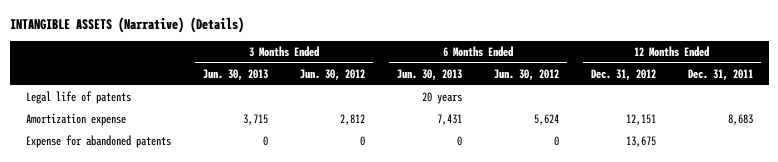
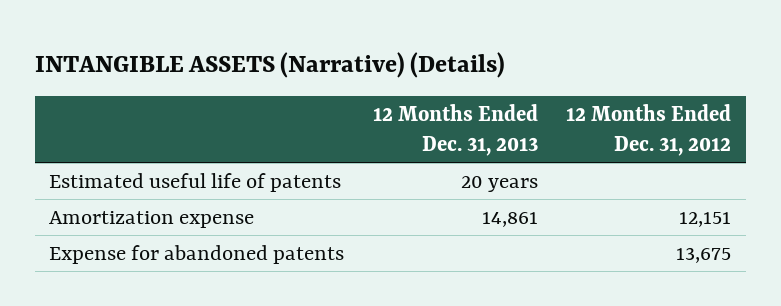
- | 3 Months Ended Jun. 30, 2013 | 3 Months Ended Jun. 30, 2012 | 6 Months Ended Jun. 30, 2013 | 6 Months Ended Jun. 30, 2012 | 12 Months Ended Dec. 31, 2012 | 12 Months Ended Dec. 31, 2011
+ | 12 Months Ended Dec. 31, 2013 | 12 Months Ended Dec. 31, 2012
- Legal life of patents | | | 20 years | | |
+ Estimated useful life of patents | 20 years |

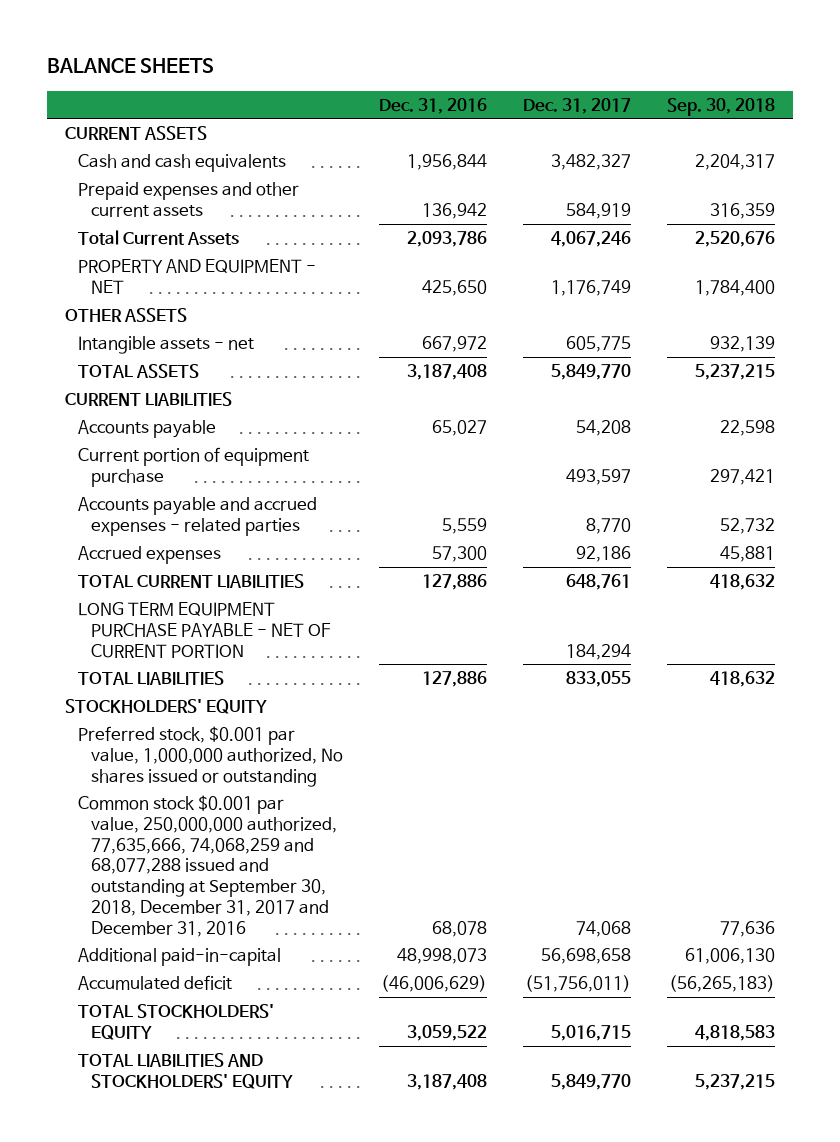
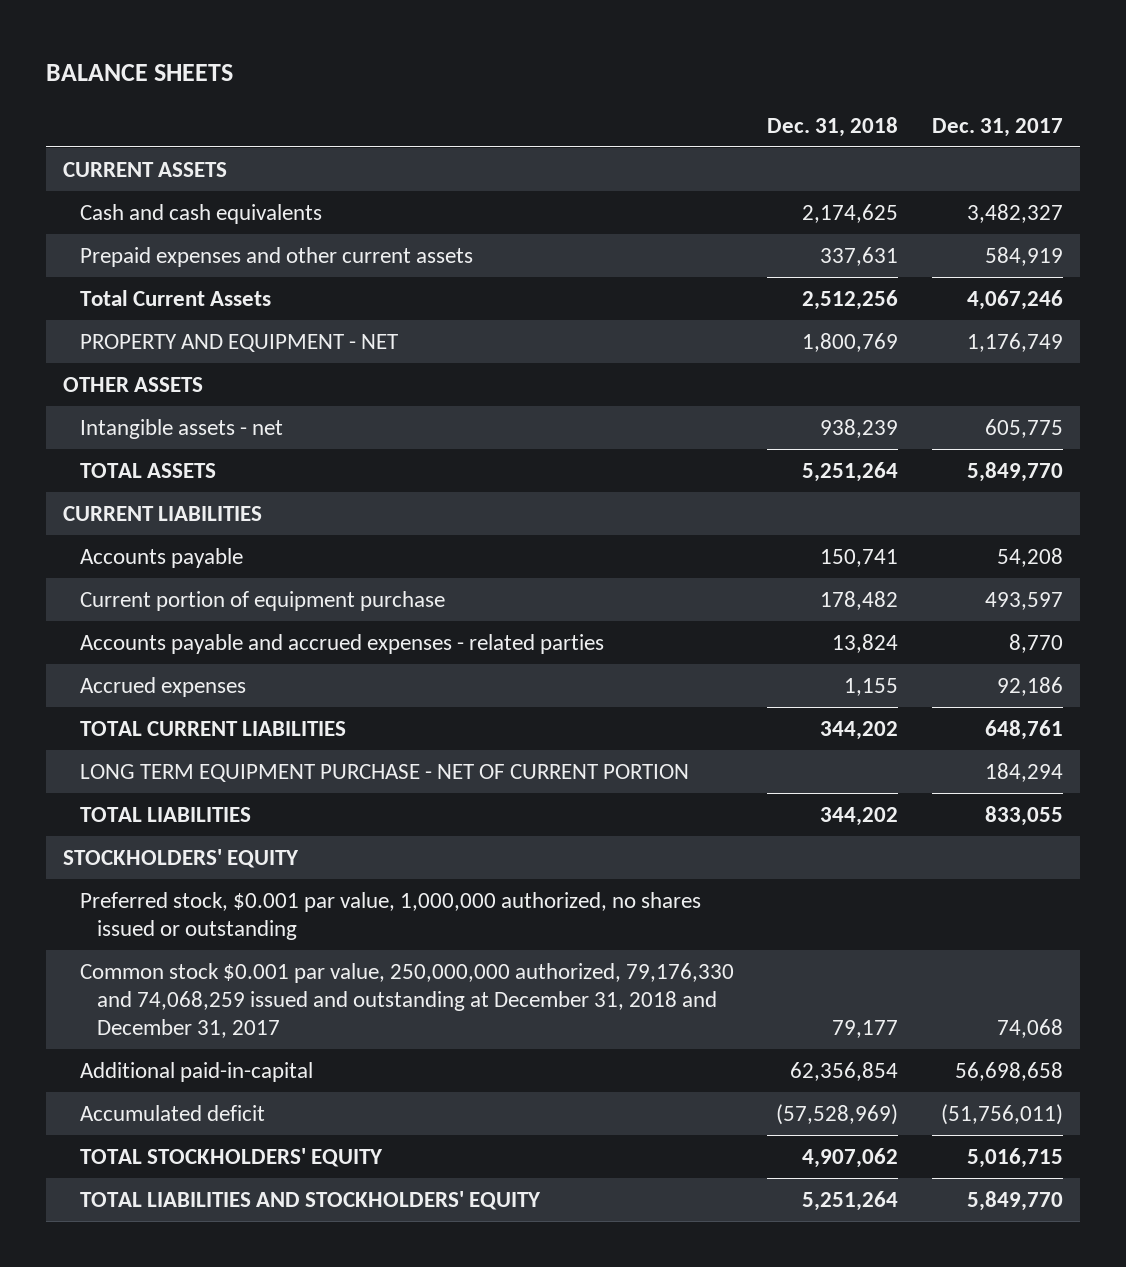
- | Dec. 31, 2016 | Dec. 31, 2017 | Sep. 30, 2018
+ | Dec. 31, 2018 | Dec. 31, 2017
- LONG TERM EQUIPMENT PURCHASE PAYABLE - NET OF CURRENT PORTION | | 184,294 |
+ LONG TERM EQUIPMENT PURCHASE - NET OF CURRENT PORTION | | 184,294
- Preferred stock, $0.001 par value, 1,000,000 authorized, No shares issued or outstanding
- Common stock $0.001 par value, 250,000,000 authorized, 77,635,666, 74,068,259 and 68,077,288 issued and outstanding at September 30, 2018, December 31, 2017 and December 31, 2016 | 68,078 | 74,068 | 77,636
+ Preferred stock, $0.001 par value, 1,000,000 authorized, no shares issued or outstanding
+ Common stock $0.001 par value, 250,000,000 authorized, 79,176,330 and 74,068,259 issued and outstanding at December 31, 2018 and December 31, 2017 | 79,177 | 74,068

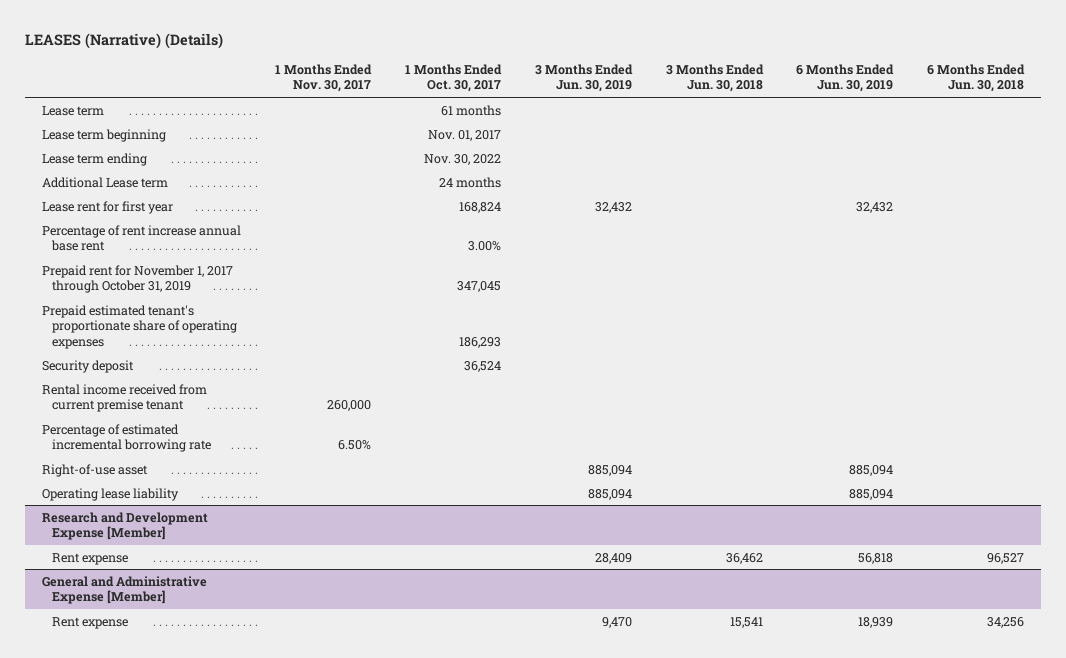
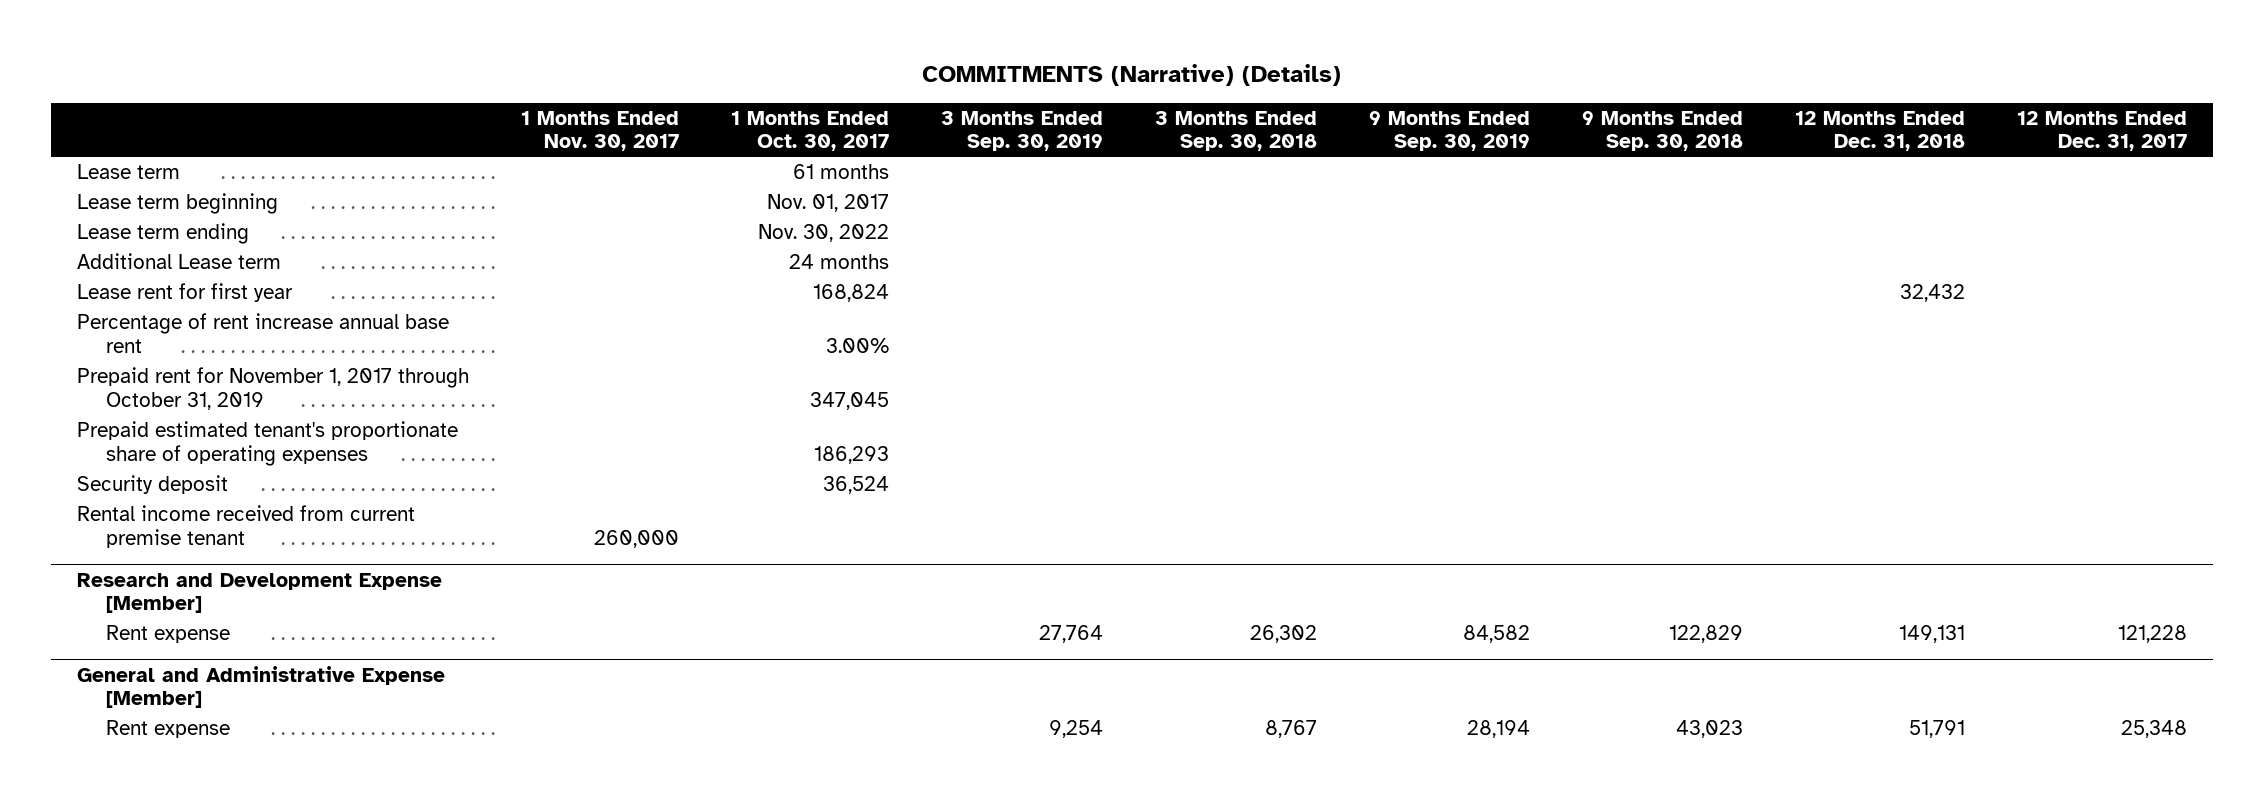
- LEASES (Narrative) (Details)
+ COMMITMENTS (Narrative) (Details)
- | 1 Months Ended Nov. 30, 2017 | 1 Months Ended Oct. 30, 2017 | 3 Months Ended Jun. 30, 2019 | 3 Months Ended Jun. 30, 2018 | 6 Months Ended Jun. 30, 2019 | 6 Months Ended Jun. 30, 2018
+ | 1 Months Ended Nov. 30, 2017 | 1 Months Ended Oct. 30, 2017 | 3 Months Ended Sep. 30, 2019 | 3 Months Ended Sep. 30, 2018 | 9 Months Ended Sep. 30, 2019 | 9 Months Ended Sep. 30, 2018 | 12 Months Ended Dec. 31, 2018 | 12 Months Ended Dec. 31, 2017
- Percentage of estimated incremental borrowing rate | 6.50% | | | | |
- Right-of-use asset | | | 885,094 | | 885,094 |
- Operating lease liability | | | 885,094 | | 885,094 |

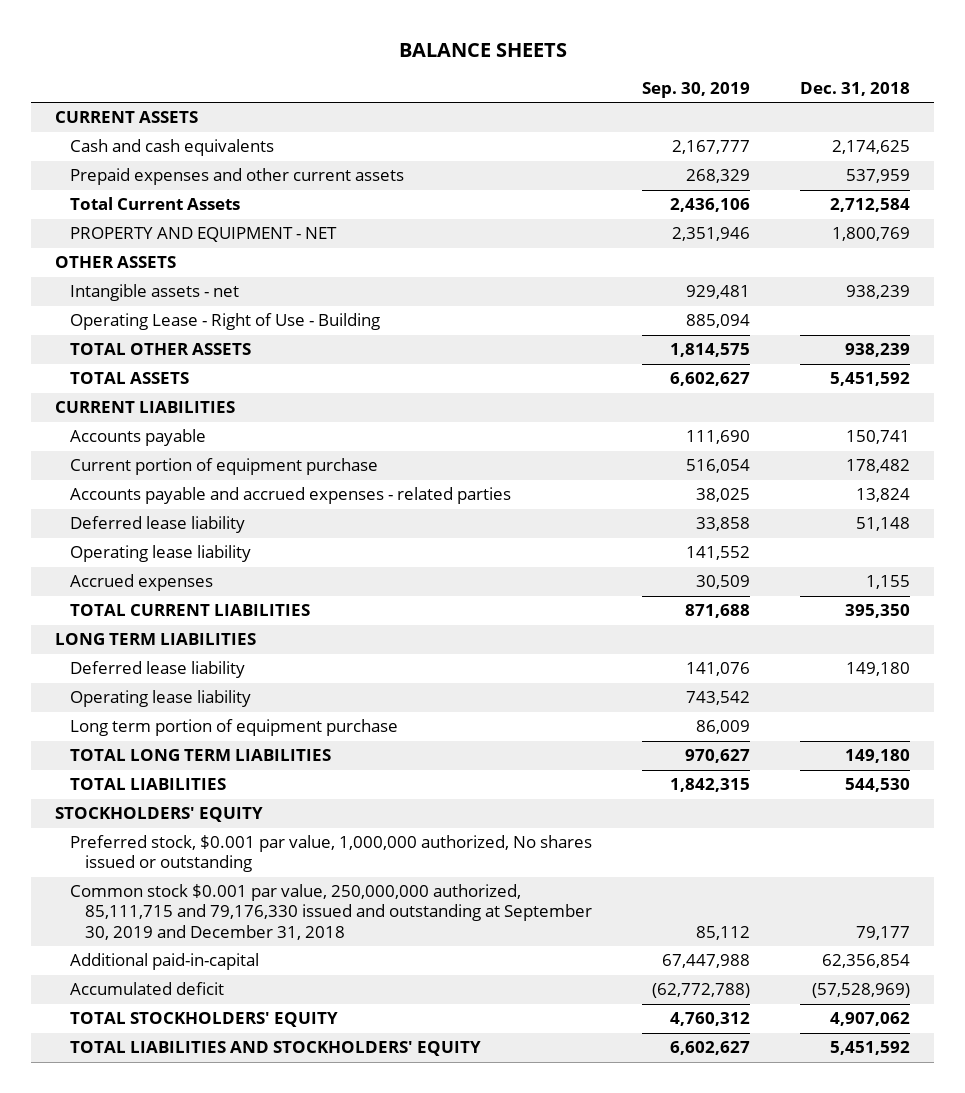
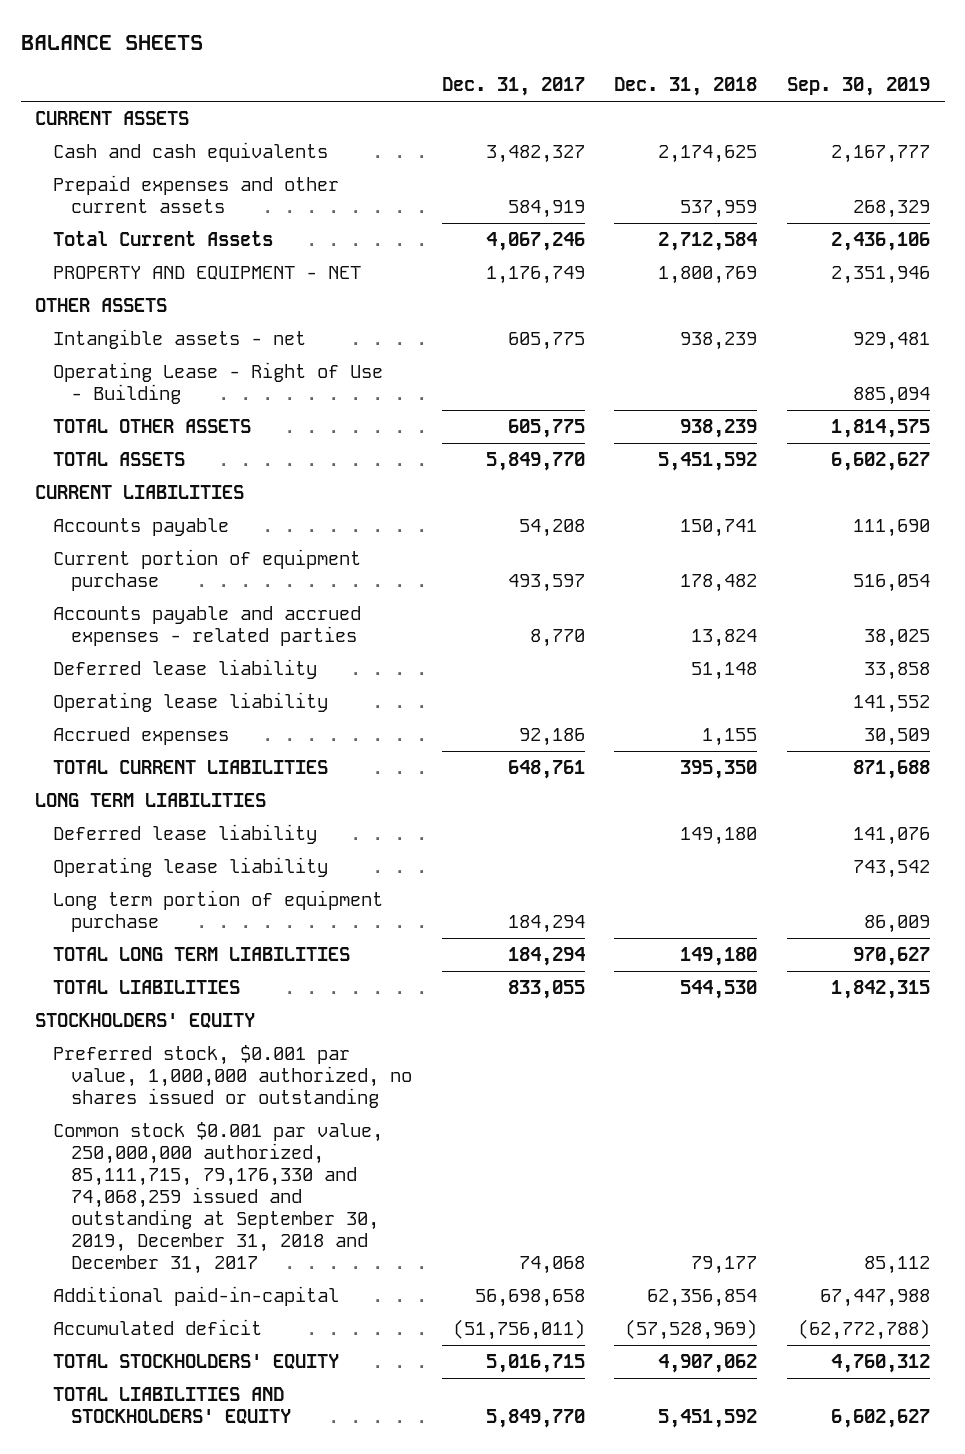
- | Sep. 30, 2019 | Dec. 31, 2018
+ | Dec. 31, 2017 | Dec. 31, 2018 | Sep. 30, 2019
- Preferred stock, $0.001 par value, 1,000,000 authorized, No shares issued or outstanding
- Common stock $0.001 par value, 250,000,000 authorized, 85,111,715 and 79,176,330 issued and outstanding at September 30, 2019 and December 31, 2018 | 85,112 | 79,177
+ Preferred stock, $0.001 par value, 1,000,000 authorized, no shares issued or outstanding
+ Common stock $0.001 par value, 250,000,000 authorized, 85,111,715, 79,176,330 and 74,068,259 issued and outstanding at September 30, 2019, December 31, 2018 and December 31, 2017 | 74,068 | 79,177 | 85,112

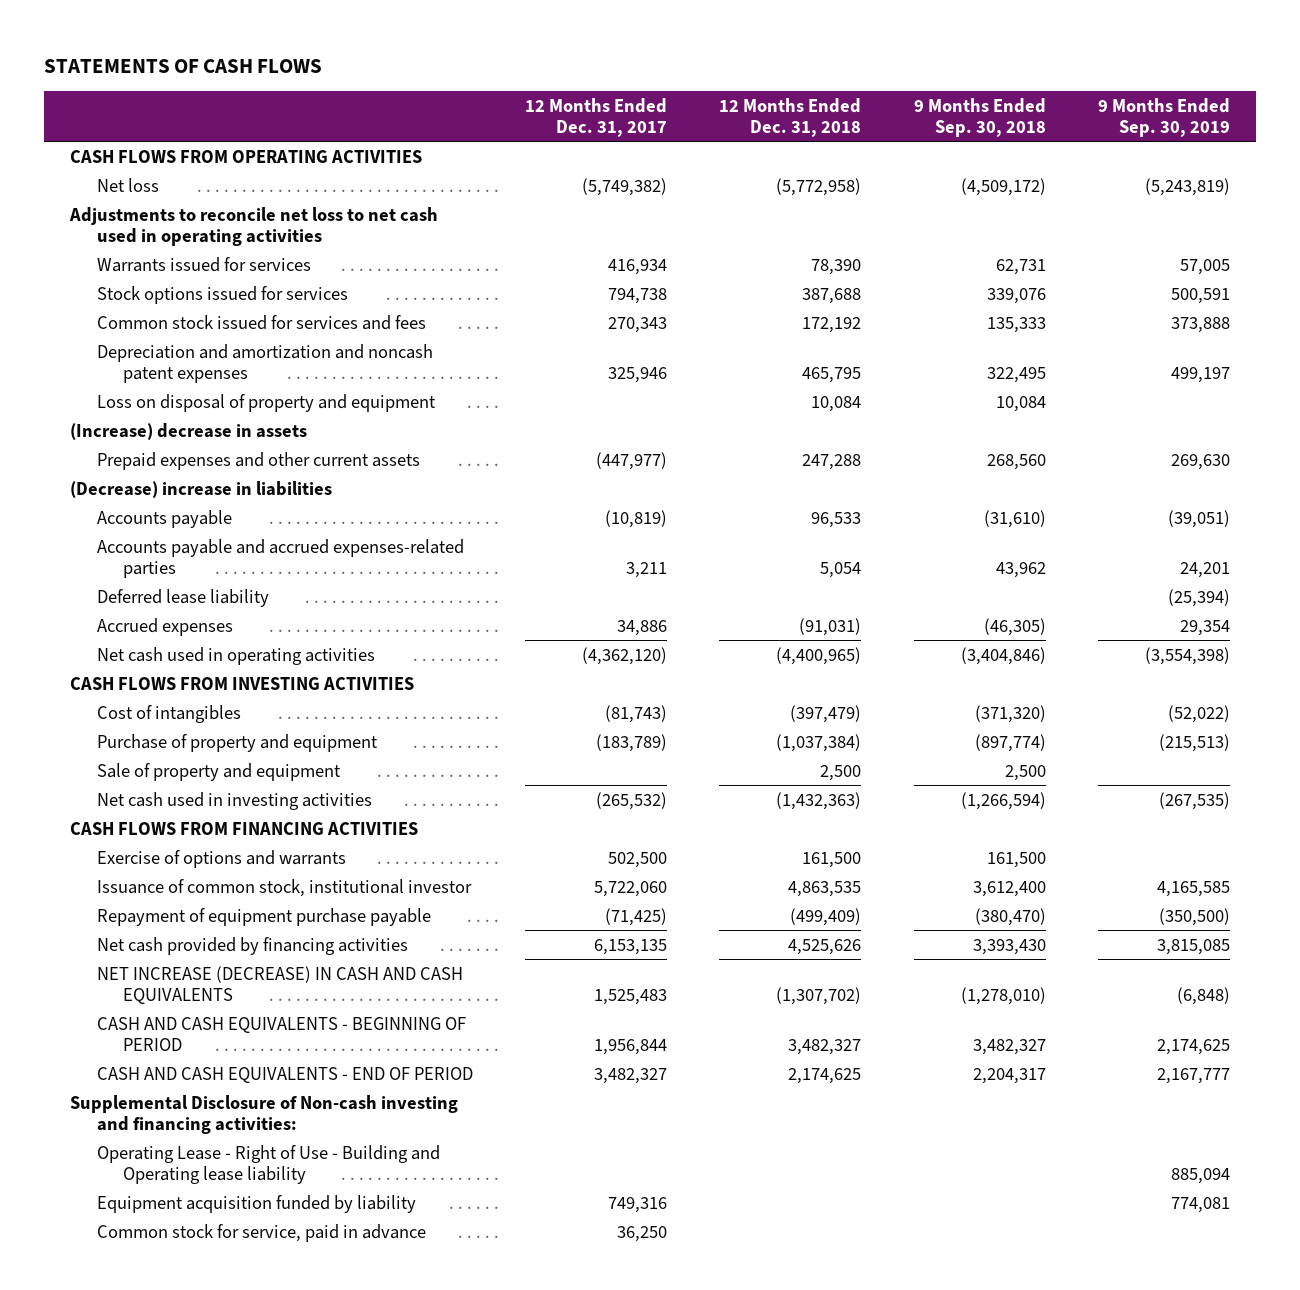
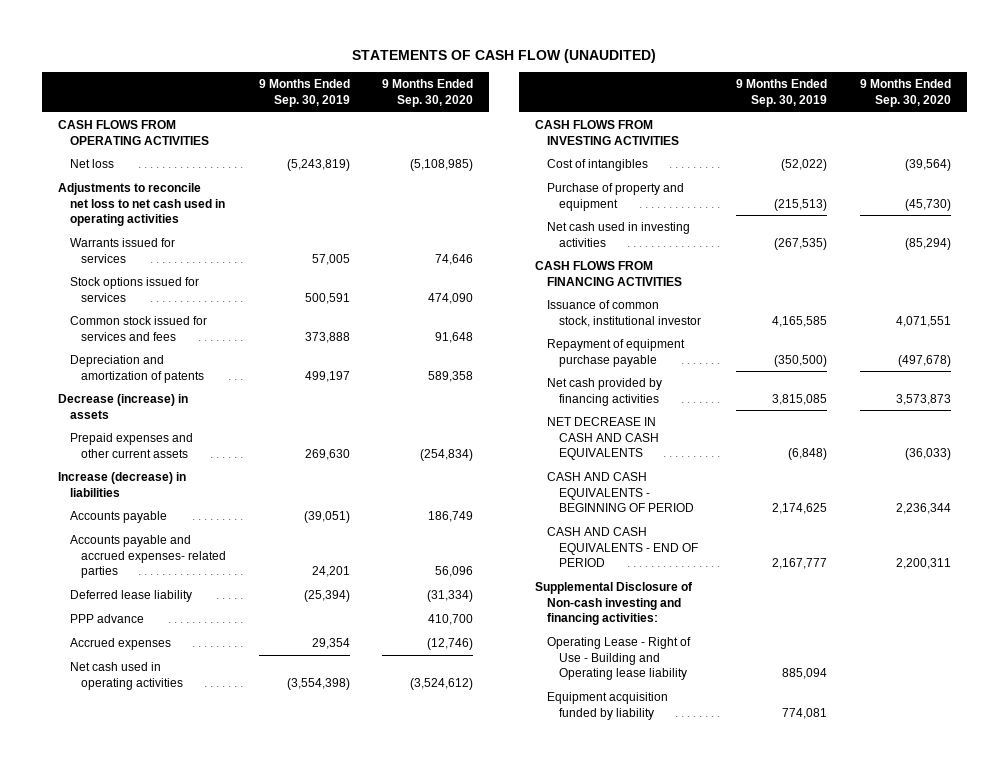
- STATEMENTS OF CASH FLOWS
+ STATEMENTS OF CASH FLOW (UNAUDITED)
- | 12 Months Ended Dec. 31, 2017 | 12 Months Ended Dec. 31, 2018 | 9 Months Ended Sep. 30, 2018 | 9 Months Ended Sep. 30, 2019
+ | 9 Months Ended Sep. 30, 2019 | 9 Months Ended Sep. 30, 2020
- Depreciation and amortization and noncash patent expenses | 325,946 | 465,795 | 322,495 | 499,197
- Loss on disposal of property and equipment | | 10,084 | 10,084 |
- (Increase) decrease in assets
+ Depreciation and amortization of patents | 499,197 | 589,358
+ Decrease (increase) in assets
- (Decrease) increase in liabilities
+ Increase (decrease) in liabilities
- Accounts payable and accrued expenses-related parties | 3,211 | 5,054 | 43,962 | 24,201
+ Accounts payable and accrued expenses- related parties | 24,201 | 56,096
+ PPP advance | | 410,700
- Sale of property and equipment | | 2,500 | 2,500 |
- Exercise of options and warrants | 502,500 | 161,500 | 161,500 |
- NET INCREASE (DECREASE) IN CASH AND CASH EQUIVALENTS | 1,525,483 | (1,307,702) | (1,278,010) | (6,848)
+ NET DECREASE IN CASH AND CASH EQUIVALENTS | (6,848) | (36,033)
- Common stock for service, paid in advance | 36,250 | | |

